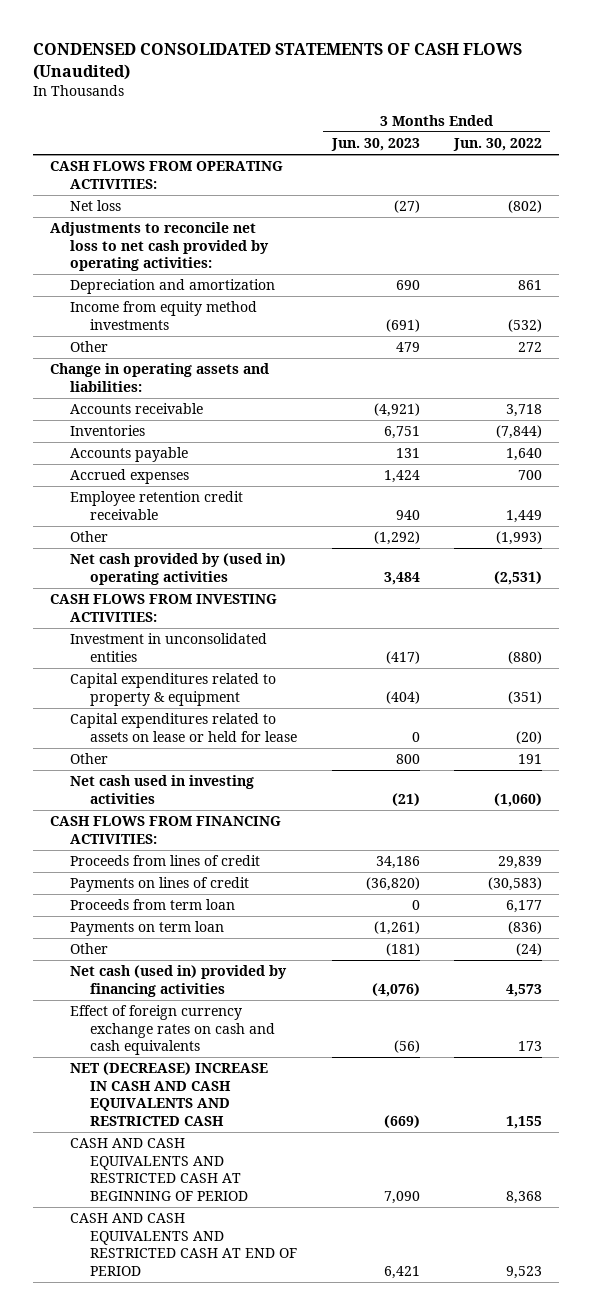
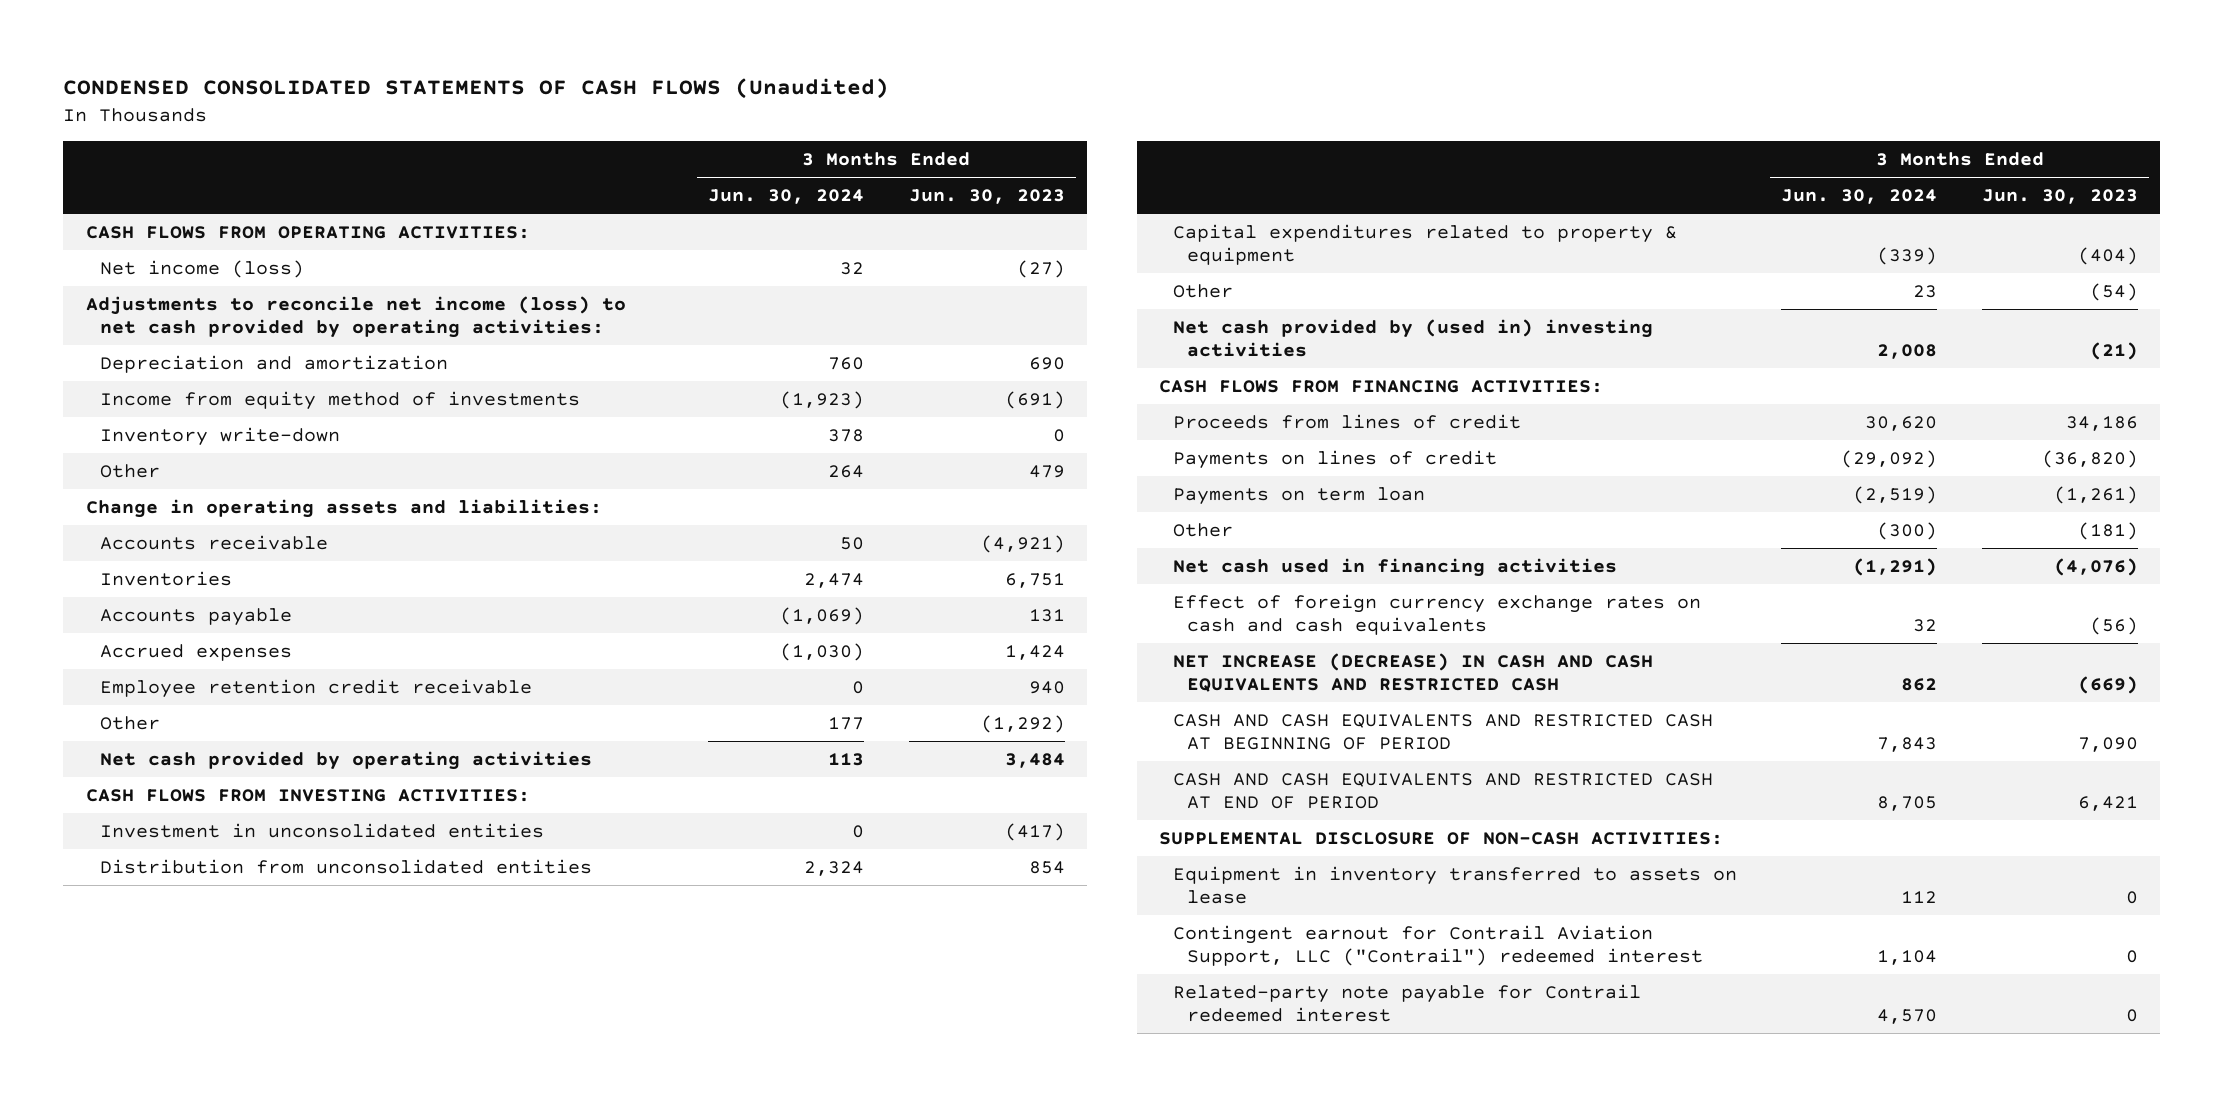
- | 3 Months Ended Jun. 30, 2023 | 3 Months Ended Jun. 30, 2022
+ | 3 Months Ended Jun. 30, 2024 | 3 Months Ended Jun. 30, 2023
- Net loss | (27) | (802)
- Adjustments to reconcile net loss to net cash provided by operating activities:
+ Net income (loss) | 32 | (27)
+ Adjustments to reconcile net income (loss) to net cash provided by operating activities:
- Income from equity method investments | (691) | (532)
+ Income from equity method of investments | (1,923) | (691)
+ Inventory write-down | 378 | 0
- Net cash provided by (used in) operating activities | 3,484 | (2,531)
+ Net cash provided by operating activities | 113 | 3,484
+ Distribution from unconsolidated entities | 2,324 | 854
- Capital expenditures related to assets on lease or held for lease | 0 | (20)
- Other | 800 | 191
- Net cash used in investing activities | (21) | (1,060)
+ Other | 23 | (54)
+ Net cash provided by (used in) investing activities | 2,008 | (21)
- Proceeds from term loan | 0 | 6,177
- Net cash (used in) provided by financing activities | (4,076) | 4,573
+ Net cash used in financing activities | (1,291) | (4,076)
- NET (DECREASE) INCREASE IN CASH AND CASH EQUIVALENTS AND RESTRICTED CASH | (669) | 1,155
+ NET INCREASE (DECREASE) IN CASH AND CASH EQUIVALENTS AND RESTRICTED CASH | 862 | (669)
+ SUPPLEMENTAL DISCLOSURE OF NON-CASH ACTIVITIES:
+ Equipment in inventory transferred to assets on lease | 112 | 0
+ Contingent earnout for Contrail Aviation Support, LLC ("Contrail") redeemed interest | 1,104 | 0
+ Related-party note payable for Contrail redeemed interest | 4,570 | 0

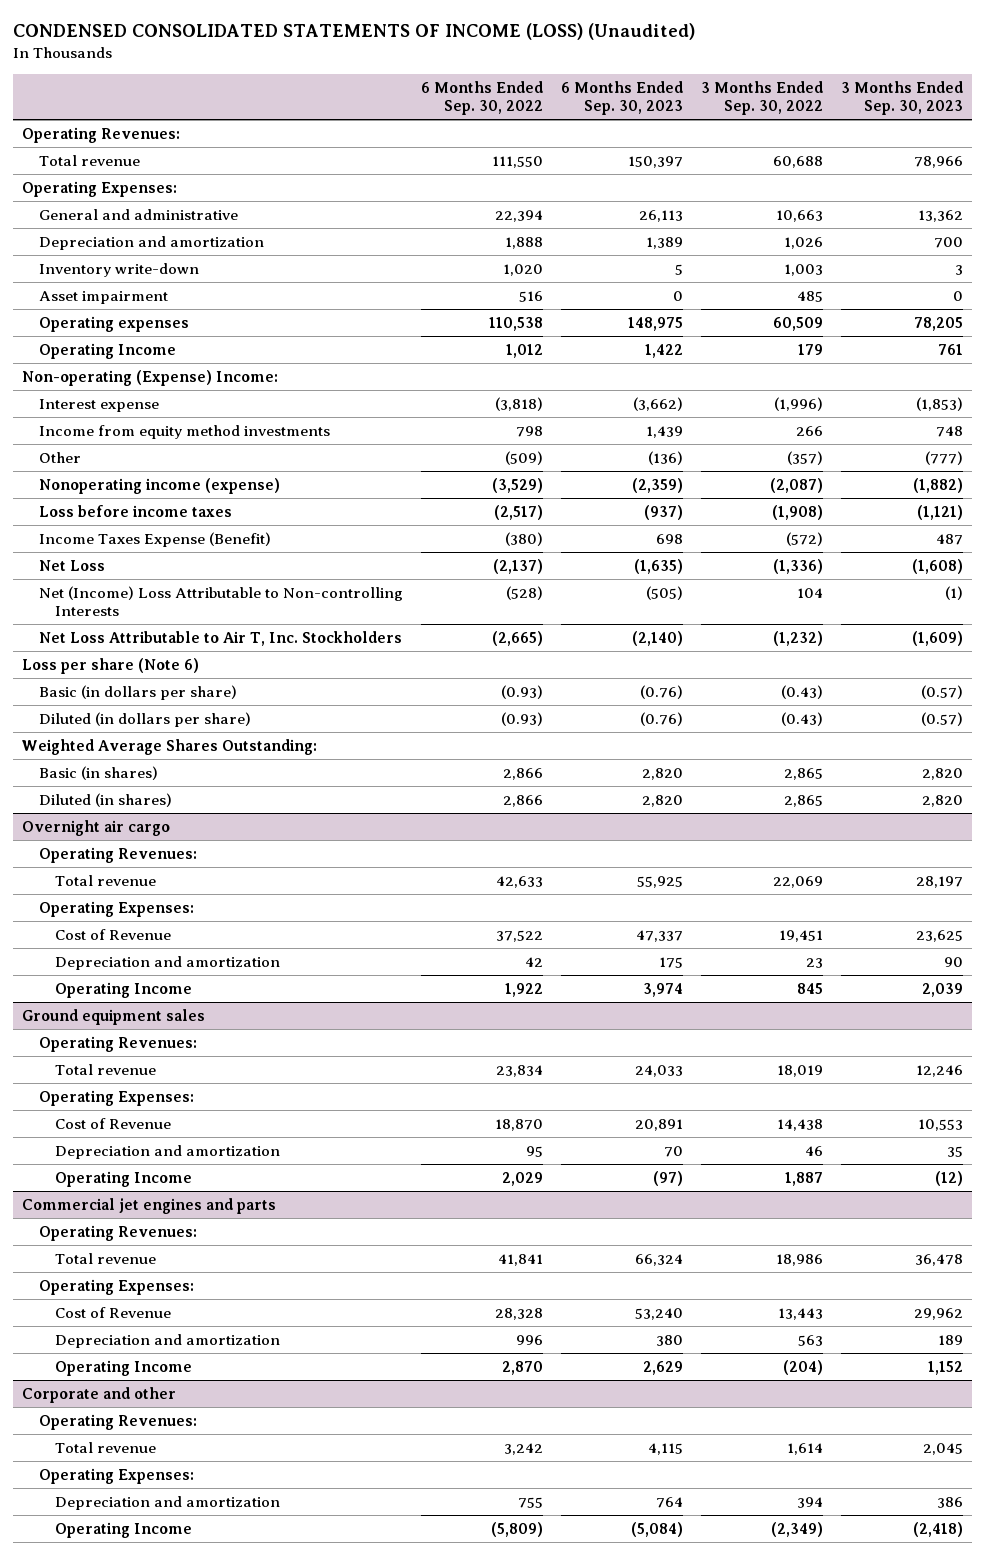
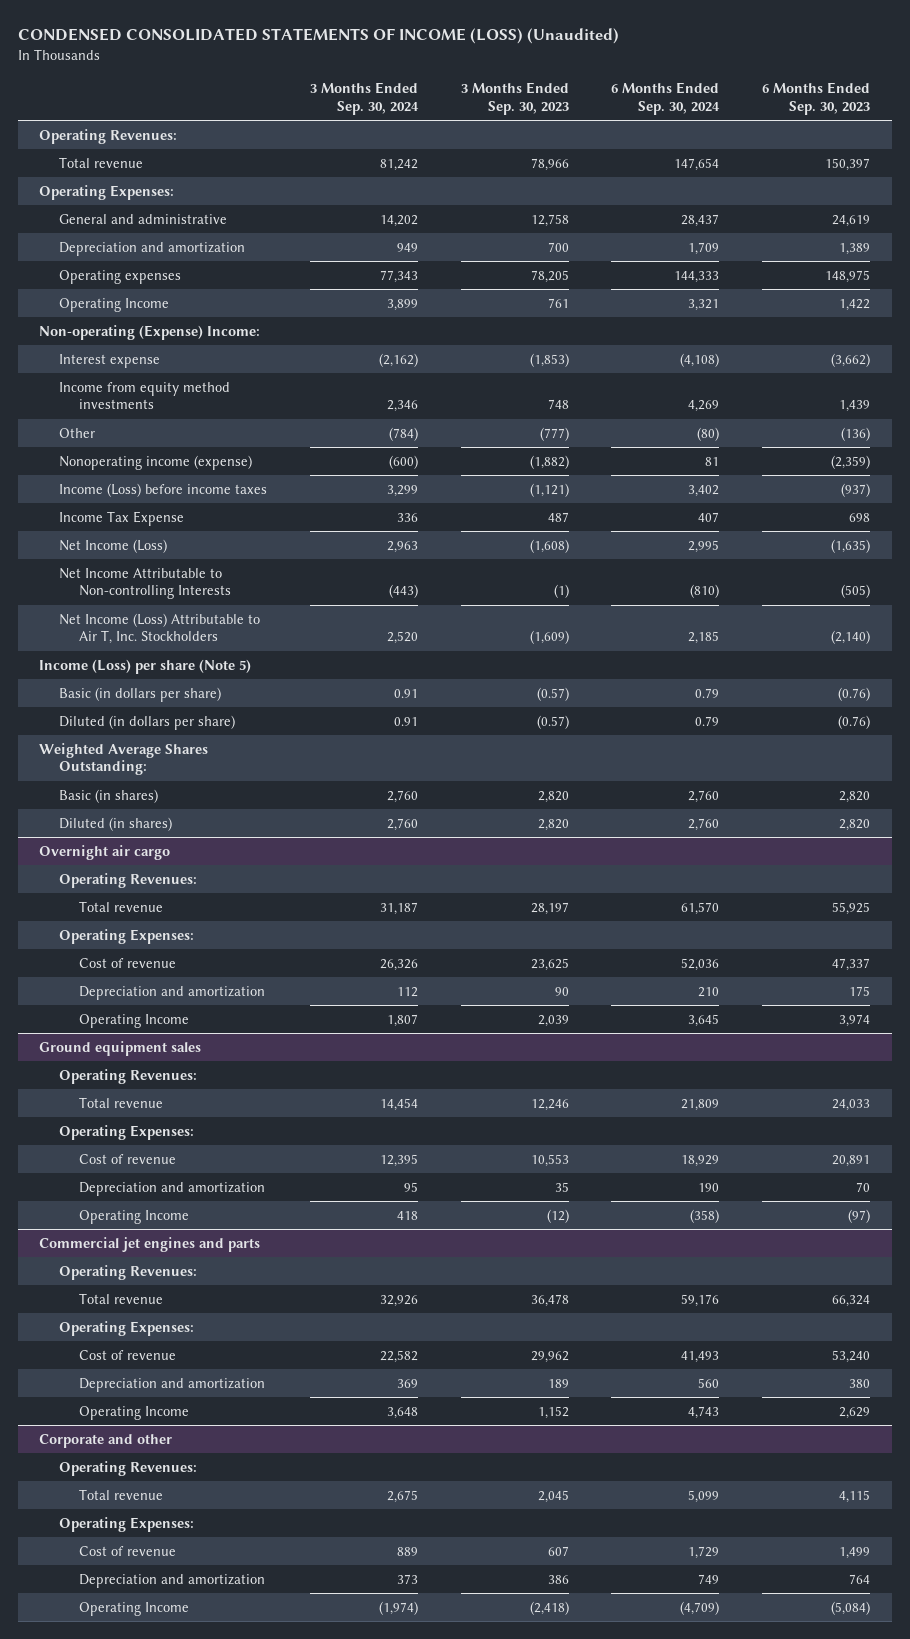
- | 6 Months Ended Sep. 30, 2022 | 6 Months Ended Sep. 30, 2023 | 3 Months Ended Sep. 30, 2022 | 3 Months Ended Sep. 30, 2023
+ | 3 Months Ended Sep. 30, 2024 | 3 Months Ended Sep. 30, 2023 | 6 Months Ended Sep. 30, 2024 | 6 Months Ended Sep. 30, 2023
- General and administrative | 22,394 | 26,113 | 10,663 | 13,362
+ General and administrative | 14,202 | 12,758 | 28,437 | 24,619
- Inventory write-down | 1,020 | 5 | 1,003 | 3
- Asset impairment | 516 | 0 | 485 | 0
- Loss before income taxes | (2,517) | (937) | (1,908) | (1,121)
- Income Taxes Expense (Benefit) | (380) | 698 | (572) | 487
- Net Loss | (2,137) | (1,635) | (1,336) | (1,608)
- Net (Income) Loss Attributable to Non-controlling Interests | (528) | (505) | 104 | (1)
- Net Loss Attributable to Air T, Inc. Stockholders | (2,665) | (2,140) | (1,232) | (1,609)
- Loss per share (Note 6)
+ Income (Loss) before income taxes | 3,299 | (1,121) | 3,402 | (937)
+ Income Tax Expense | 336 | 487 | 407 | 698
+ Net Income (Loss) | 2,963 | (1,608) | 2,995 | (1,635)
+ Net Income Attributable to Non-controlling Interests | (443) | (1) | (810) | (505)
+ Net Income (Loss) Attributable to Air T, Inc. Stockholders | 2,520 | (1,609) | 2,185 | (2,140)
+ Income (Loss) per share (Note 5)
@ Overnight air cargo
- Cost of Revenue | 37,522 | 47,337 | 19,451 | 23,625
+ Cost of revenue | 26,326 | 23,625 | 52,036 | 47,337
@ Ground equipment sales
- Cost of Revenue | 18,870 | 20,891 | 14,438 | 10,553
+ Cost of revenue | 12,395 | 10,553 | 18,929 | 20,891
@ Commercial jet engines and parts
- Cost of Revenue | 28,328 | 53,240 | 13,443 | 29,962
+ Cost of revenue | 22,582 | 29,962 | 41,493 | 53,240
@ Corporate and other
+ Cost of revenue | 889 | 607 | 1,729 | 1,499

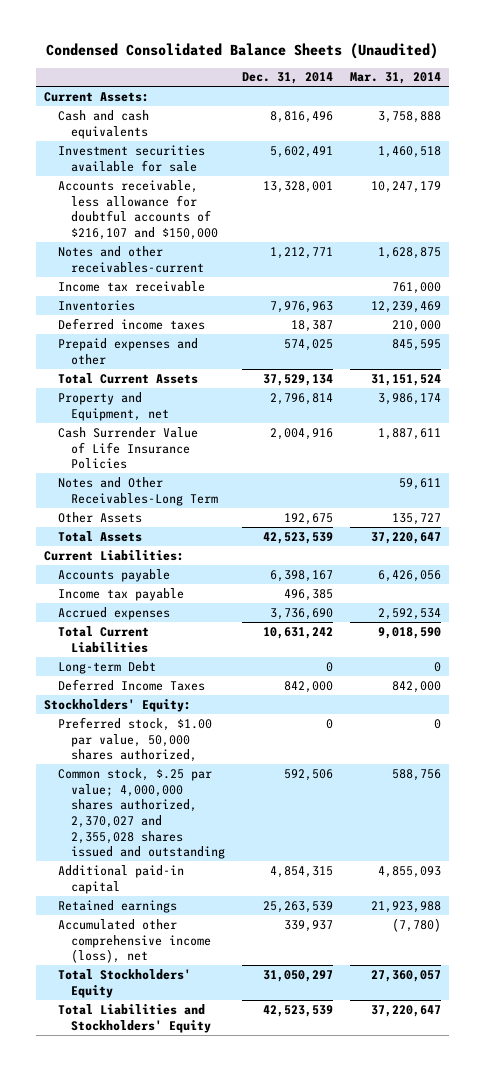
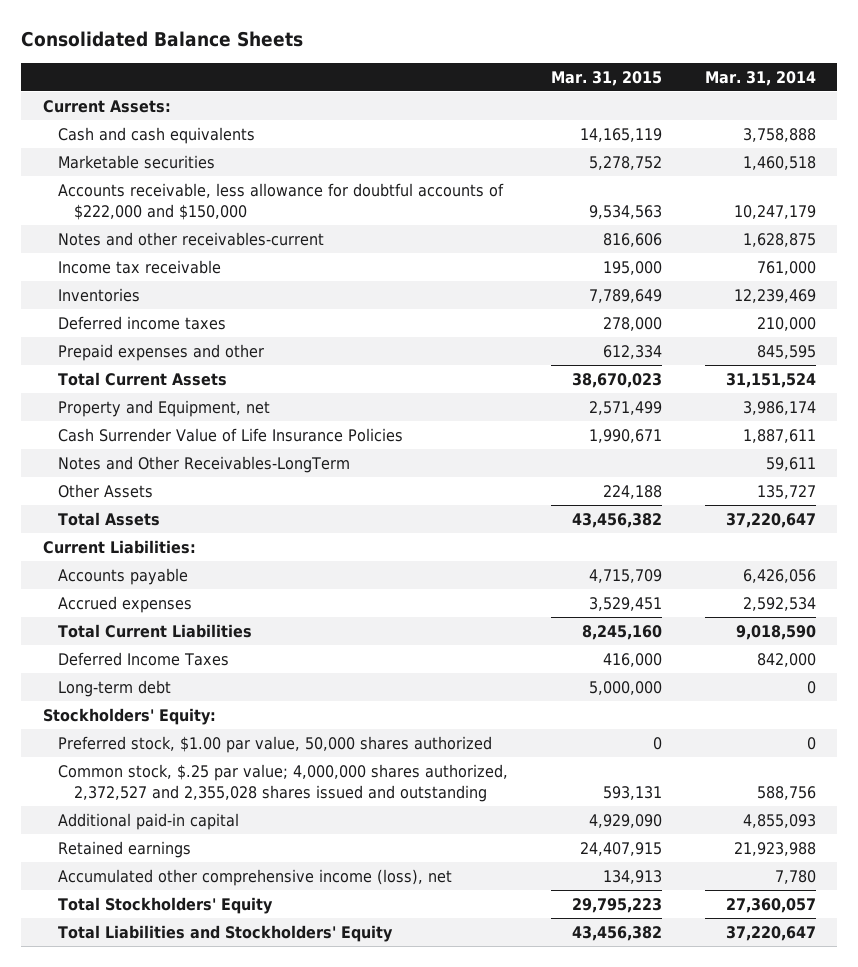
- Condensed Consolidated Balance Sheets (Unaudited)
+ Consolidated Balance Sheets
- | Dec. 31, 2014 | Mar. 31, 2014
+ | Mar. 31, 2015 | Mar. 31, 2014
- Investment securities available for sale | 5,602,491 | 1,460,518
- Accounts receivable, less allowance for doubtful accounts of $216,107 and $150,000 | 13,328,001 | 10,247,179
+ Marketable securities | 5,278,752 | 1,460,518
+ Accounts receivable, less allowance for doubtful accounts of $222,000 and $150,000 | 9,534,563 | 10,247,179
- Notes and Other Receivables-Long Term | | 59,611
+ Notes and Other Receivables-LongTerm | | 59,611
- Income tax payable | 496,385 |
- Long-term Debt | 0 | 0
+ Long-term debt | 5,000,000 | 0
- Preferred stock, $1.00 par value, 50,000 shares authorized, | 0 | 0
- Common stock, $.25 par value; 4,000,000 shares authorized, 2,370,027 and 2,355,028 shares issued and outstanding | 592,506 | 588,756
+ Preferred stock, $1.00 par value, 50,000 shares authorized | 0 | 0
+ Common stock, $.25 par value; 4,000,000 shares authorized, 2,372,527 and 2,355,028 shares issued and outstanding | 593,131 | 588,756
- Accumulated other comprehensive income (loss), net | 339,937 | (7,780)
+ Accumulated other comprehensive income (loss), net | 134,913 | 7,780

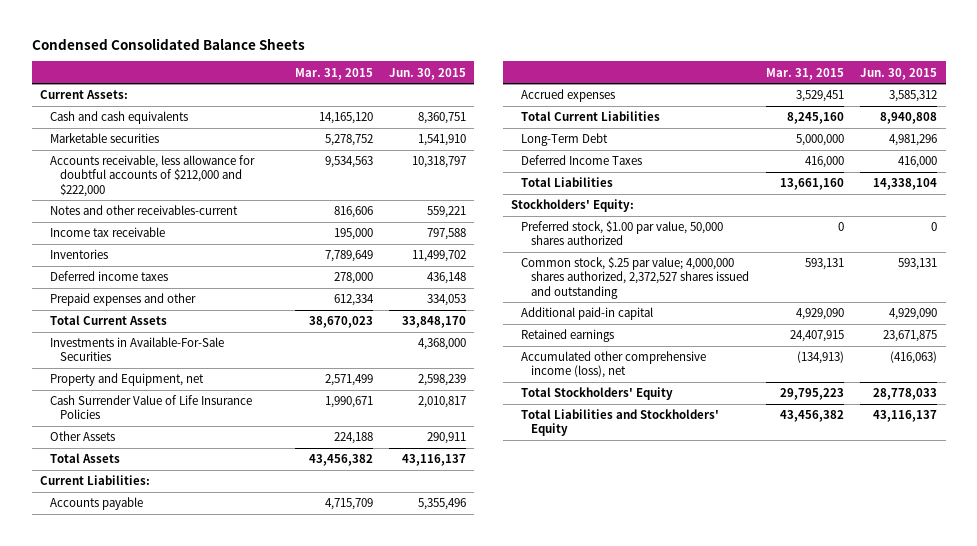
- Consolidated Balance Sheets
+ Condensed Consolidated Balance Sheets
- | Mar. 31, 2015 | Mar. 31, 2014
+ | Mar. 31, 2015 | Jun. 30, 2015
- Cash and cash equivalents | 14,165,119 | 3,758,888
+ Cash and cash equivalents | 14,165,120 | 8,360,751
- Accounts receivable, less allowance for doubtful accounts of $222,000 and $150,000 | 9,534,563 | 10,247,179
+ Accounts receivable, less allowance for doubtful accounts of $212,000 and $222,000 | 9,534,563 | 10,318,797
+ Investments in Available-For-Sale Securities | | 4,368,000
- Notes and Other Receivables-LongTerm | | 59,611
+ Long-Term Debt | 5,000,000 | 4,981,296
- Long-term debt | 5,000,000 | 0
+ Total Liabilities | 13,661,160 | 14,338,104
- Common stock, $.25 par value; 4,000,000 shares authorized, 2,372,527 and 2,355,028 shares issued and outstanding | 593,131 | 588,756
+ Common stock, $.25 par value; 4,000,000 shares authorized, 2,372,527 shares issued and outstanding | 593,131 | 593,131
- Accumulated other comprehensive income (loss), net | 134,913 | 7,780
+ Accumulated other comprehensive income (loss), net | (134,913) | (416,063)

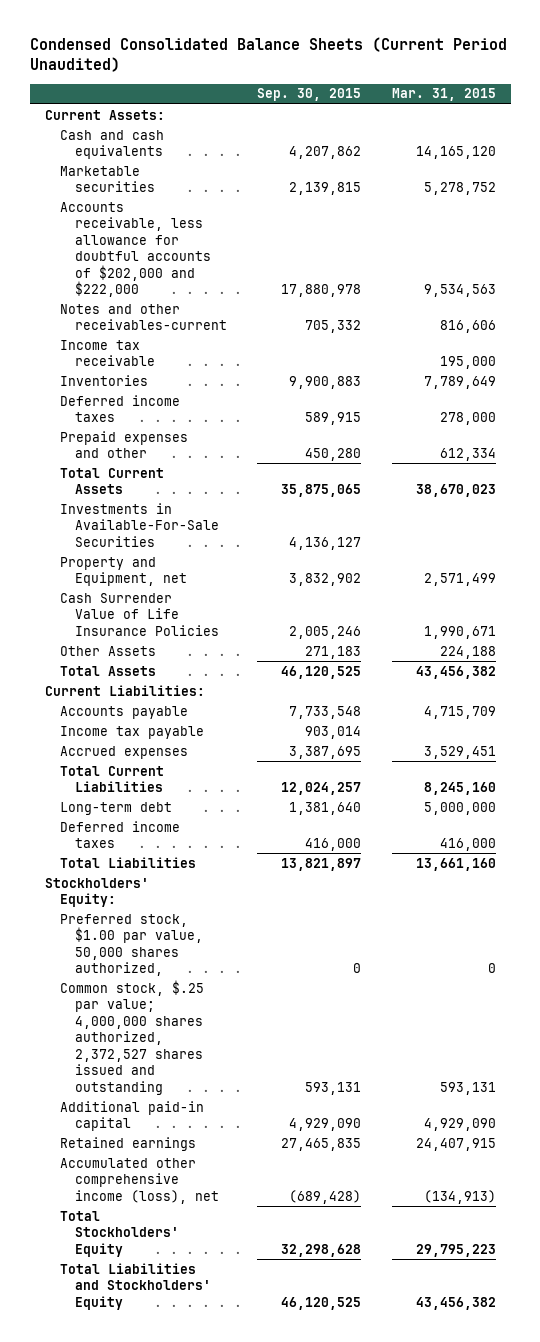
- Condensed Consolidated Balance Sheets
+ Condensed Consolidated Balance Sheets (Current Period Unaudited)
- | Mar. 31, 2015 | Jun. 30, 2015
+ | Sep. 30, 2015 | Mar. 31, 2015
- Accounts receivable, less allowance for doubtful accounts of $212,000 and $222,000 | 9,534,563 | 10,318,797
+ Accounts receivable, less allowance for doubtful accounts of $202,000 and $222,000 | 17,880,978 | 9,534,563
+ Income tax payable | 903,014 |
- Long-Term Debt | 5,000,000 | 4,981,296
- Deferred Income Taxes | 416,000 | 416,000
+ Long-term debt | 1,381,640 | 5,000,000
+ Deferred income taxes | 416,000 | 416,000
- Preferred stock, $1.00 par value, 50,000 shares authorized | 0 | 0
+ Preferred stock, $1.00 par value, 50,000 shares authorized, | 0 | 0

